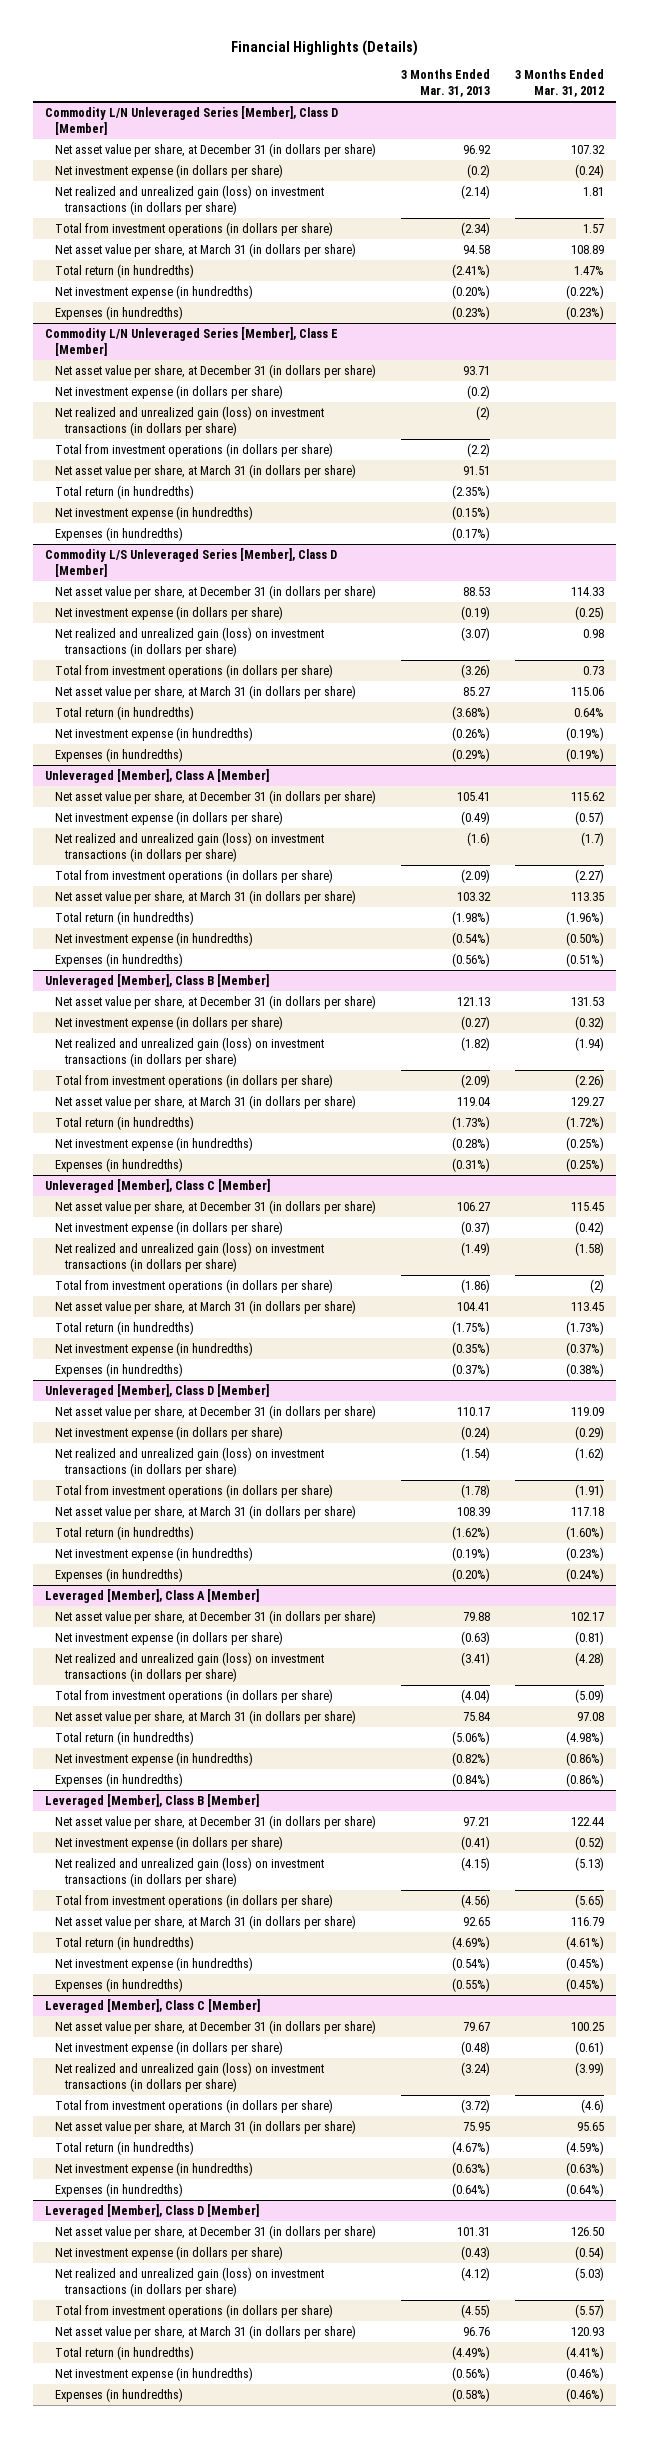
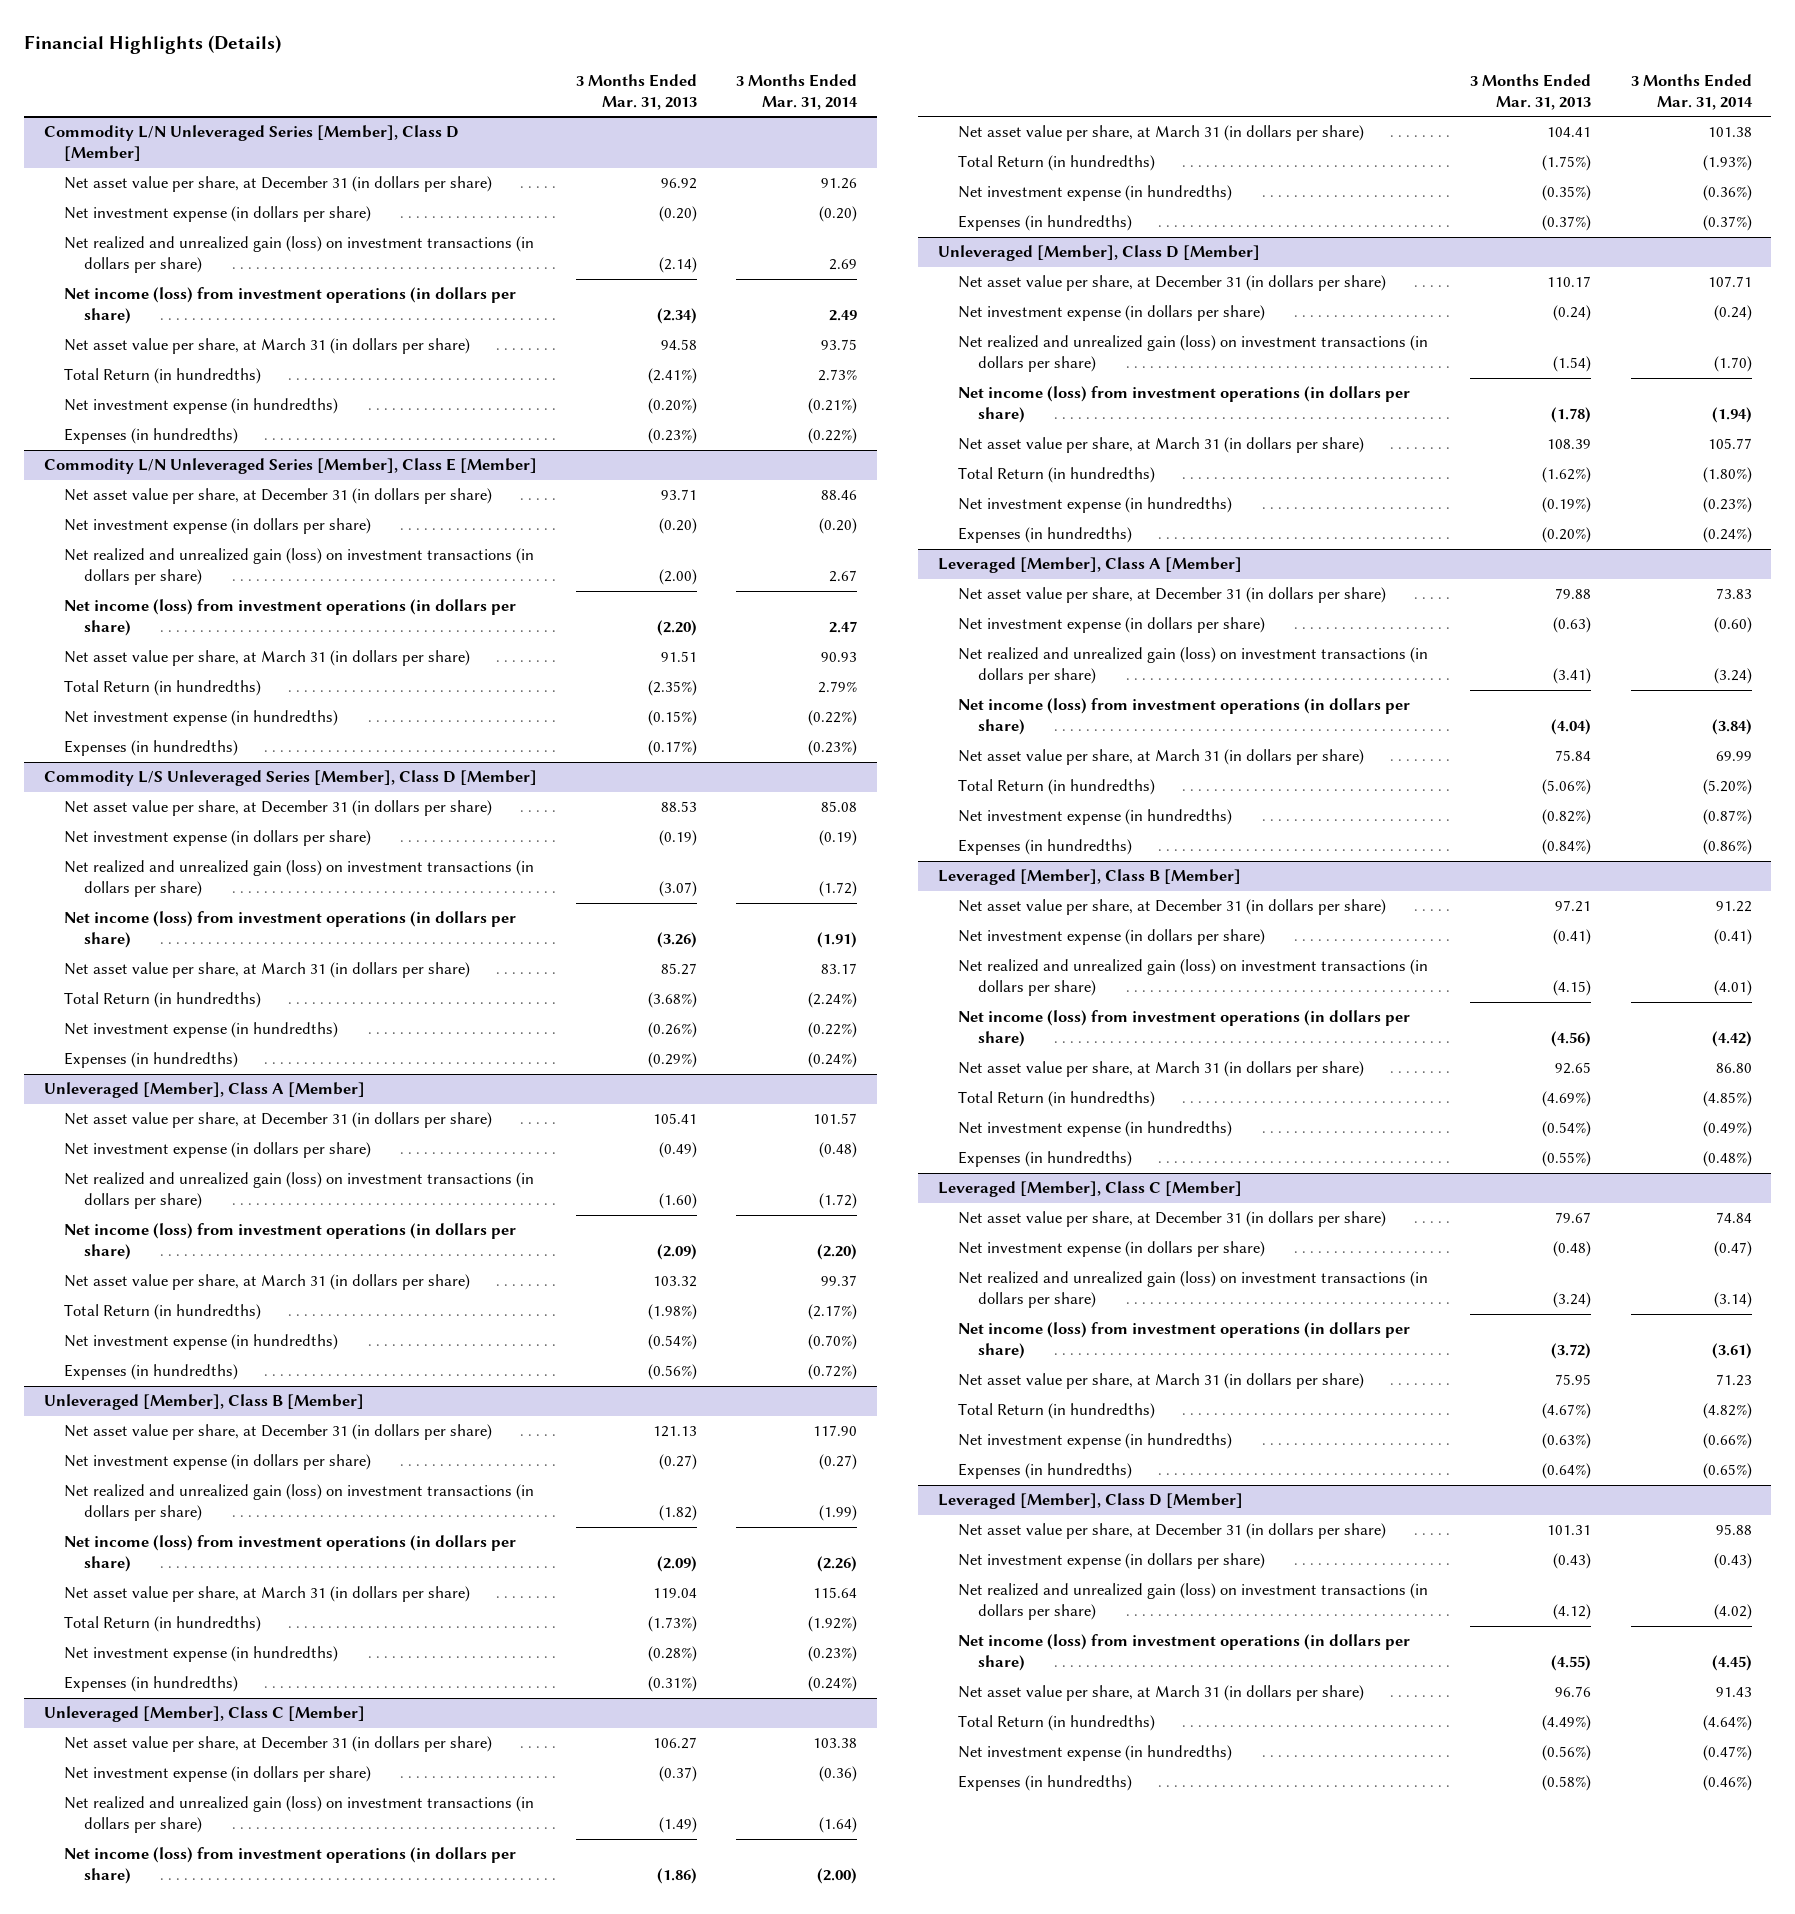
- | 3 Months Ended Mar. 31, 2013 | 3 Months Ended Mar. 31, 2012
+ | 3 Months Ended Mar. 31, 2013 | 3 Months Ended Mar. 31, 2014
@ Commodity L/N Unleveraged Series [Member], Class D [Member]
- Net investment expense (in dollars per share) | (0.2) | (0.24)
+ Net investment expense (in dollars per share) | (0.20) | (0.20)
- Total from investment operations (in dollars per share) | (2.34) | 1.57
+ Net income (loss) from investment operations (in dollars per share) | (2.34) | 2.49
- Total return (in hundredths) | (2.41%) | 1.47%
+ Total Return (in hundredths) | (2.41%) | 2.73%
@ Commodity L/N Unleveraged Series [Member], Class E [Member]
- Net investment expense (in dollars per share) | (0.2) |
- Net realized and unrealized gain (loss) on investment transactions (in dollars per share) | (2) |
- Total from investment operations (in dollars per share) | (2.2) |
+ Net investment expense (in dollars per share) | (0.20) | (0.20)
+ Net realized and unrealized gain (loss) on investment transactions (in dollars per share) | (2.00) | 2.67
+ Net income (loss) from investment operations (in dollars per share) | (2.20) | 2.47
- Total return (in hundredths) | (2.35%) |
+ Total Return (in hundredths) | (2.35%) | 2.79%
@ Commodity L/S Unleveraged Series [Member], Class D [Member]
- Total from investment operations (in dollars per share) | (3.26) | 0.73
+ Net income (loss) from investment operations (in dollars per share) | (3.26) | (1.91)
- Total return (in hundredths) | (3.68%) | 0.64%
+ Total Return (in hundredths) | (3.68%) | (2.24%)
@ Unleveraged [Member], Class A [Member]
- Net realized and unrealized gain (loss) on investment transactions (in dollars per share) | (1.6) | (1.7)
- Total from investment operations (in dollars per share) | (2.09) | (2.27)
+ Net realized and unrealized gain (loss) on investment transactions (in dollars per share) | (1.60) | (1.72)
+ Net income (loss) from investment operations (in dollars per share) | (2.09) | (2.20)
- Total return (in hundredths) | (1.98%) | (1.96%)
+ Total Return (in hundredths) | (1.98%) | (2.17%)
@ Unleveraged [Member], Class B [Member]
- Total from investment operations (in dollars per share) | (2.09) | (2.26)
+ Net income (loss) from investment operations (in dollars per share) | (2.09) | (2.26)
- Total return (in hundredths) | (1.73%) | (1.72%)
+ Total Return (in hundredths) | (1.73%) | (1.92%)
@ Unleveraged [Member], Class C [Member]
- Total from investment operations (in dollars per share) | (1.86) | (2)
+ Net income (loss) from investment operations (in dollars per share) | (1.86) | (2.00)
- Total return (in hundredths) | (1.75%) | (1.73%)
+ Total Return (in hundredths) | (1.75%) | (1.93%)
@ Unleveraged [Member], Class D [Member]
- Total from investment operations (in dollars per share) | (1.78) | (1.91)
+ Net income (loss) from investment operations (in dollars per share) | (1.78) | (1.94)
- Total return (in hundredths) | (1.62%) | (1.60%)
+ Total Return (in hundredths) | (1.62%) | (1.80%)
@ Leveraged [Member], Class A [Member]
- Total from investment operations (in dollars per share) | (4.04) | (5.09)
+ Net income (loss) from investment operations (in dollars per share) | (4.04) | (3.84)
- Total return (in hundredths) | (5.06%) | (4.98%)
+ Total Return (in hundredths) | (5.06%) | (5.20%)
@ Leveraged [Member], Class B [Member]
- Total from investment operations (in dollars per share) | (4.56) | (5.65)
+ Net income (loss) from investment operations (in dollars per share) | (4.56) | (4.42)
- Total return (in hundredths) | (4.69%) | (4.61%)
+ Total Return (in hundredths) | (4.69%) | (4.85%)
@ Leveraged [Member], Class C [Member]
- Total from investment operations (in dollars per share) | (3.72) | (4.6)
+ Net income (loss) from investment operations (in dollars per share) | (3.72) | (3.61)
- Total return (in hundredths) | (4.67%) | (4.59%)
+ Total Return (in hundredths) | (4.67%) | (4.82%)
@ Leveraged [Member], Class D [Member]
- Total from investment operations (in dollars per share) | (4.55) | (5.57)
+ Net income (loss) from investment operations (in dollars per share) | (4.55) | (4.45)
- Total return (in hundredths) | (4.49%) | (4.41%)
+ Total Return (in hundredths) | (4.49%) | (4.64%)

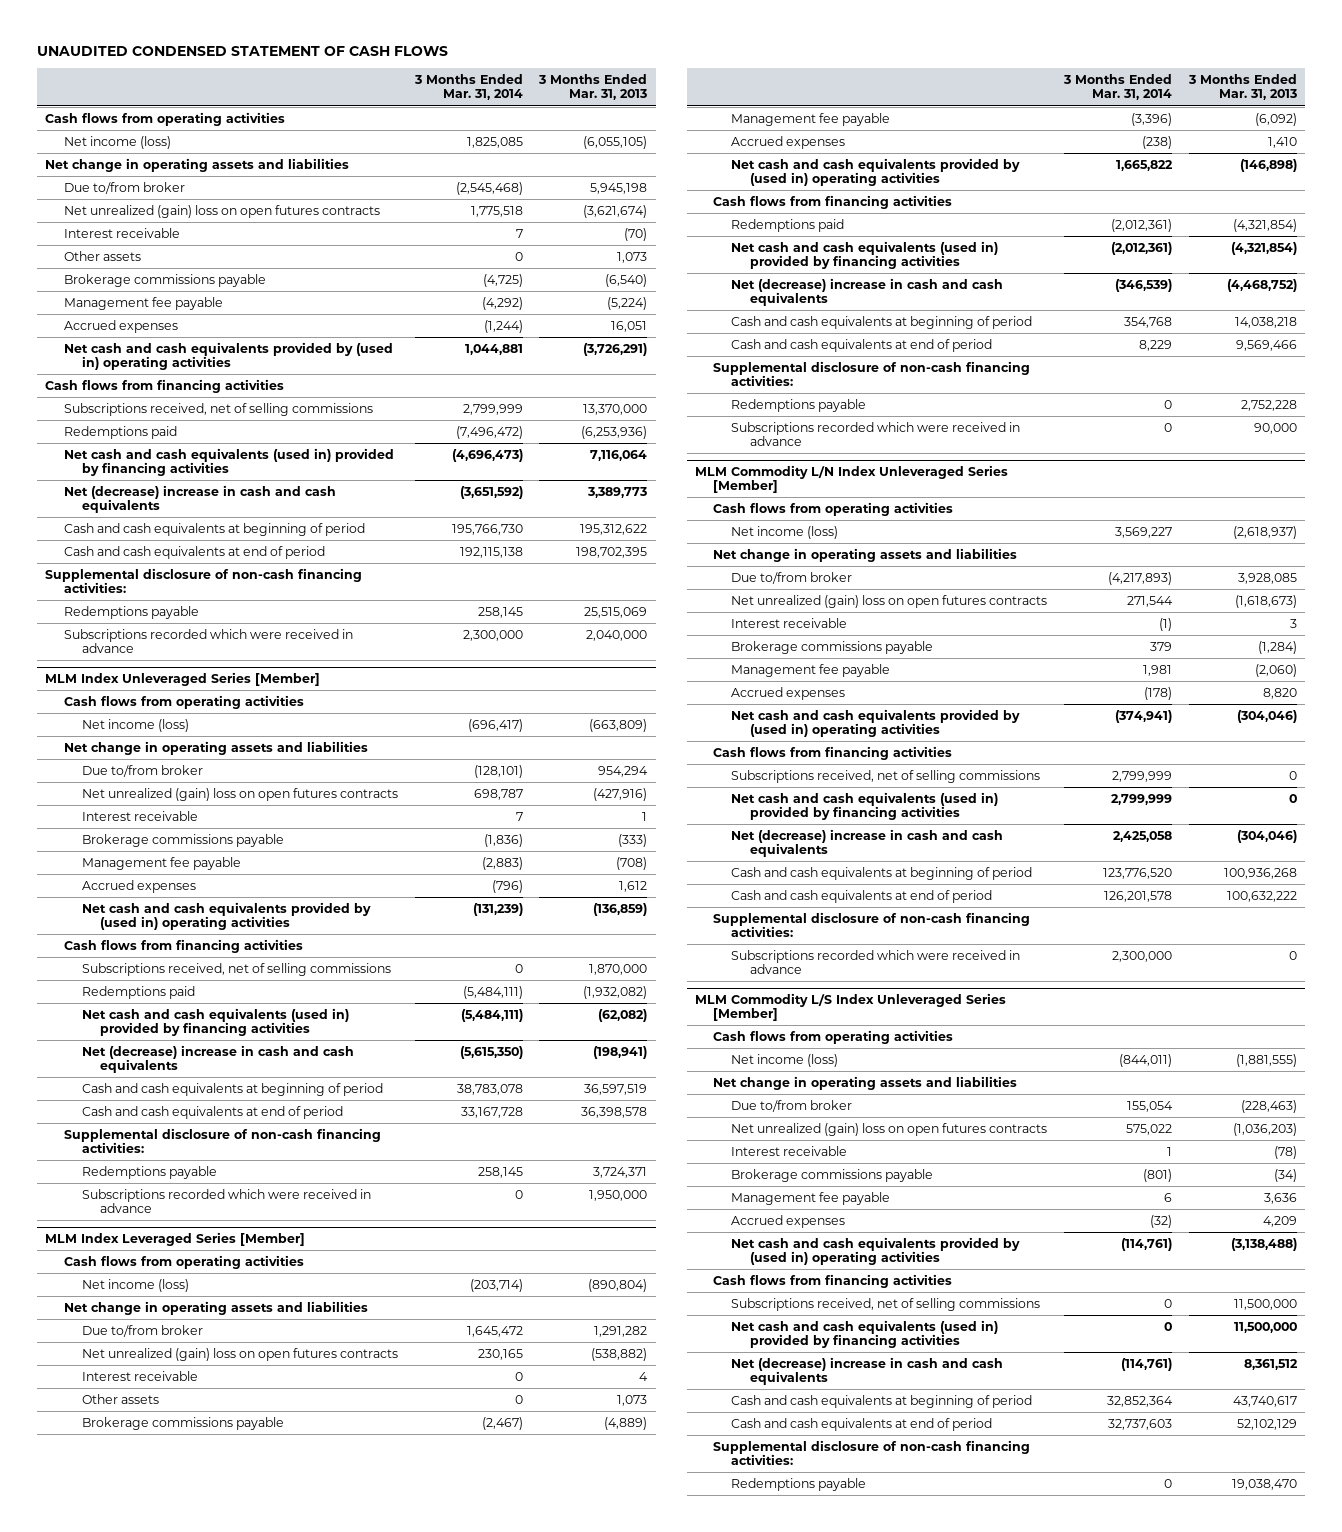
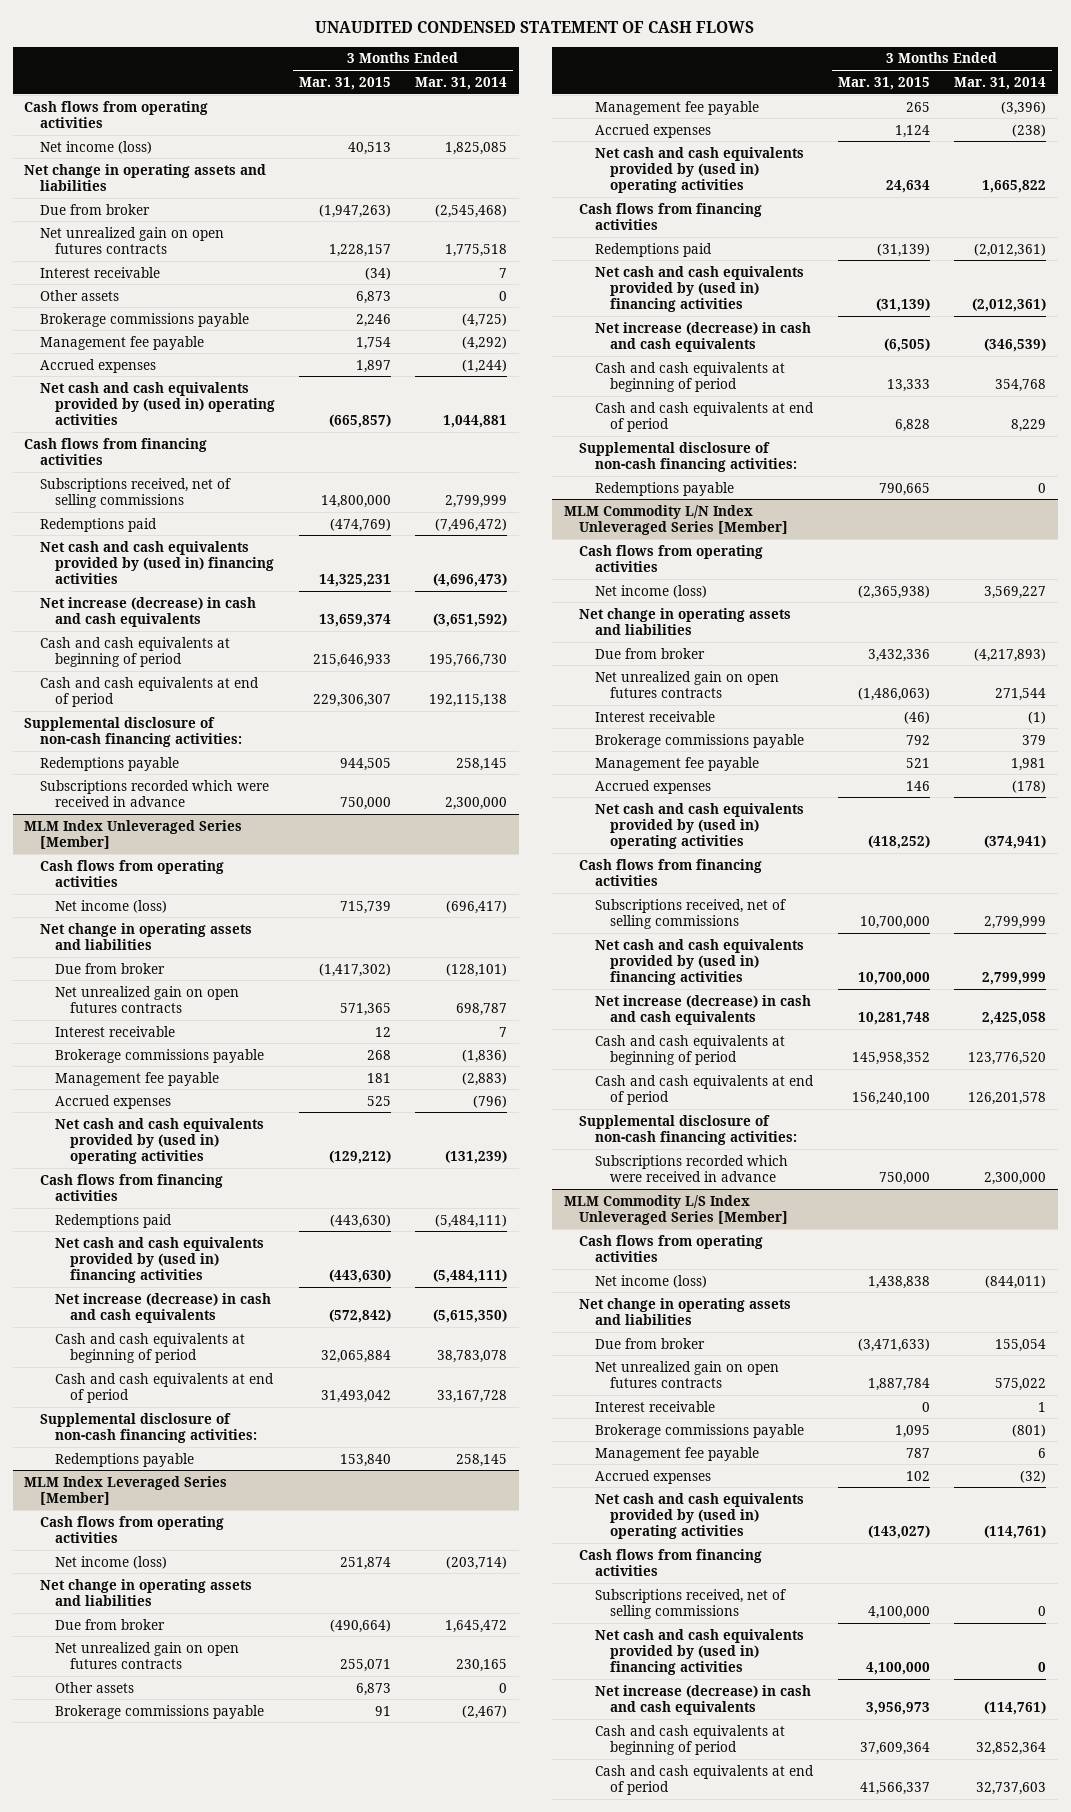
- | 3 Months Ended Mar. 31, 2014 | 3 Months Ended Mar. 31, 2013
+ | 3 Months Ended Mar. 31, 2015 | 3 Months Ended Mar. 31, 2014
- Due to/from broker | (2,545,468) | 5,945,198
- Net unrealized (gain) loss on open futures contracts | 1,775,518 | (3,621,674)
+ Due from broker | (1,947,263) | (2,545,468)
+ Net unrealized gain on open futures contracts | 1,228,157 | 1,775,518
- Net cash and cash equivalents (used in) provided by financing activities | (4,696,473) | 7,116,064
- Net (decrease) increase in cash and cash equivalents | (3,651,592) | 3,389,773
+ Net cash and cash equivalents provided by (used in) financing activities | 14,325,231 | (4,696,473)
+ Net increase (decrease) in cash and cash equivalents | 13,659,374 | (3,651,592)
@ MLM Index Unleveraged Series [Member]
- Due to/from broker | (128,101) | 954,294
- Net unrealized (gain) loss on open futures contracts | 698,787 | (427,916)
+ Due from broker | (1,417,302) | (128,101)
+ Net unrealized gain on open futures contracts | 571,365 | 698,787
- Subscriptions received, net of selling commissions | 0 | 1,870,000
- Net cash and cash equivalents (used in) provided by financing activities | (5,484,111) | (62,082)
- Net (decrease) increase in cash and cash equivalents | (5,615,350) | (198,941)
+ Net cash and cash equivalents provided by (used in) financing activities | (443,630) | (5,484,111)
+ Net increase (decrease) in cash and cash equivalents | (572,842) | (5,615,350)
- Subscriptions recorded which were received in advance | 0 | 1,950,000
@ MLM Index Leveraged Series [Member]
- Due to/from broker | 1,645,472 | 1,291,282
- Net unrealized (gain) loss on open futures contracts | 230,165 | (538,882)
- Interest receivable | 0 | 4
+ Due from broker | (490,664) | 1,645,472
+ Net unrealized gain on open futures contracts | 255,071 | 230,165
- Net cash and cash equivalents (used in) provided by financing activities | (2,012,361) | (4,321,854)
- Net (decrease) increase in cash and cash equivalents | (346,539) | (4,468,752)
+ Net cash and cash equivalents provided by (used in) financing activities | (31,139) | (2,012,361)
+ Net increase (decrease) in cash and cash equivalents | (6,505) | (346,539)
- Subscriptions recorded which were received in advance | 0 | 90,000
@ MLM Commodity L/N Index Unleveraged Series [Member]
- Due to/from broker | (4,217,893) | 3,928,085
- Net unrealized (gain) loss on open futures contracts | 271,544 | (1,618,673)
+ Due from broker | 3,432,336 | (4,217,893)
+ Net unrealized gain on open futures contracts | (1,486,063) | 271,544
- Net cash and cash equivalents (used in) provided by financing activities | 2,799,999 | 0
- Net (decrease) increase in cash and cash equivalents | 2,425,058 | (304,046)
+ Net cash and cash equivalents provided by (used in) financing activities | 10,700,000 | 2,799,999
+ Net increase (decrease) in cash and cash equivalents | 10,281,748 | 2,425,058
@ MLM Commodity L/S Index Unleveraged Series [Member]
- Due to/from broker | 155,054 | (228,463)
- Net unrealized (gain) loss on open futures contracts | 575,022 | (1,036,203)
+ Due from broker | (3,471,633) | 155,054
+ Net unrealized gain on open futures contracts | 1,887,784 | 575,022
- Net cash and cash equivalents (used in) provided by financing activities | 0 | 11,500,000
- Net (decrease) increase in cash and cash equivalents | (114,761) | 8,361,512
+ Net cash and cash equivalents provided by (used in) financing activities | 4,100,000 | 0
+ Net increase (decrease) in cash and cash equivalents | 3,956,973 | (114,761)
- Supplemental disclosure of non-cash financing activities:
- Redemptions payable | 0 | 19,038,470

